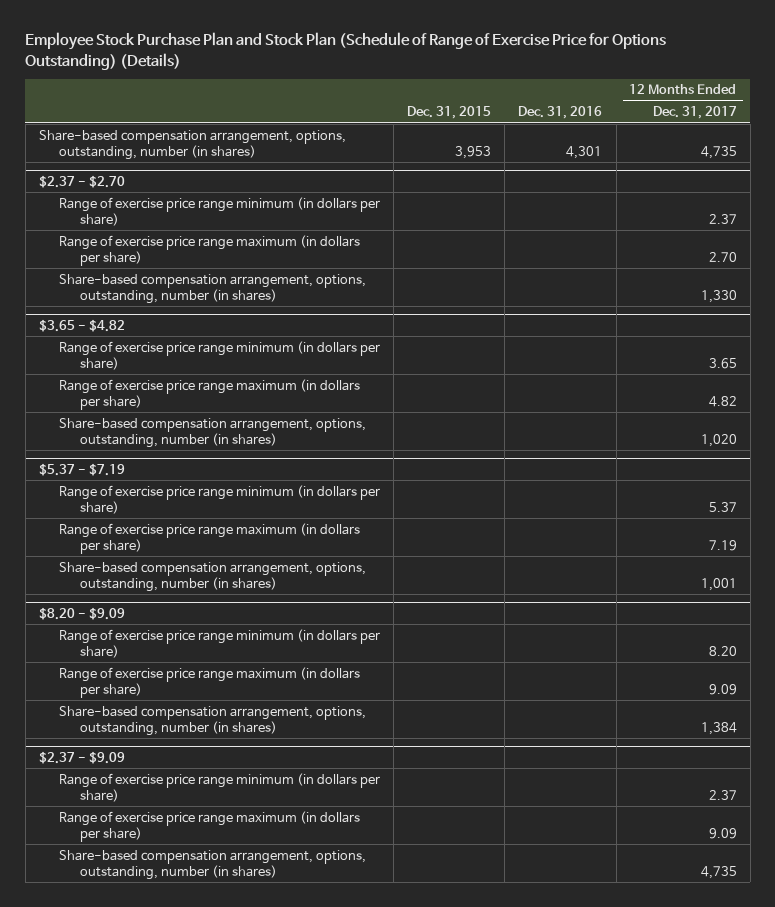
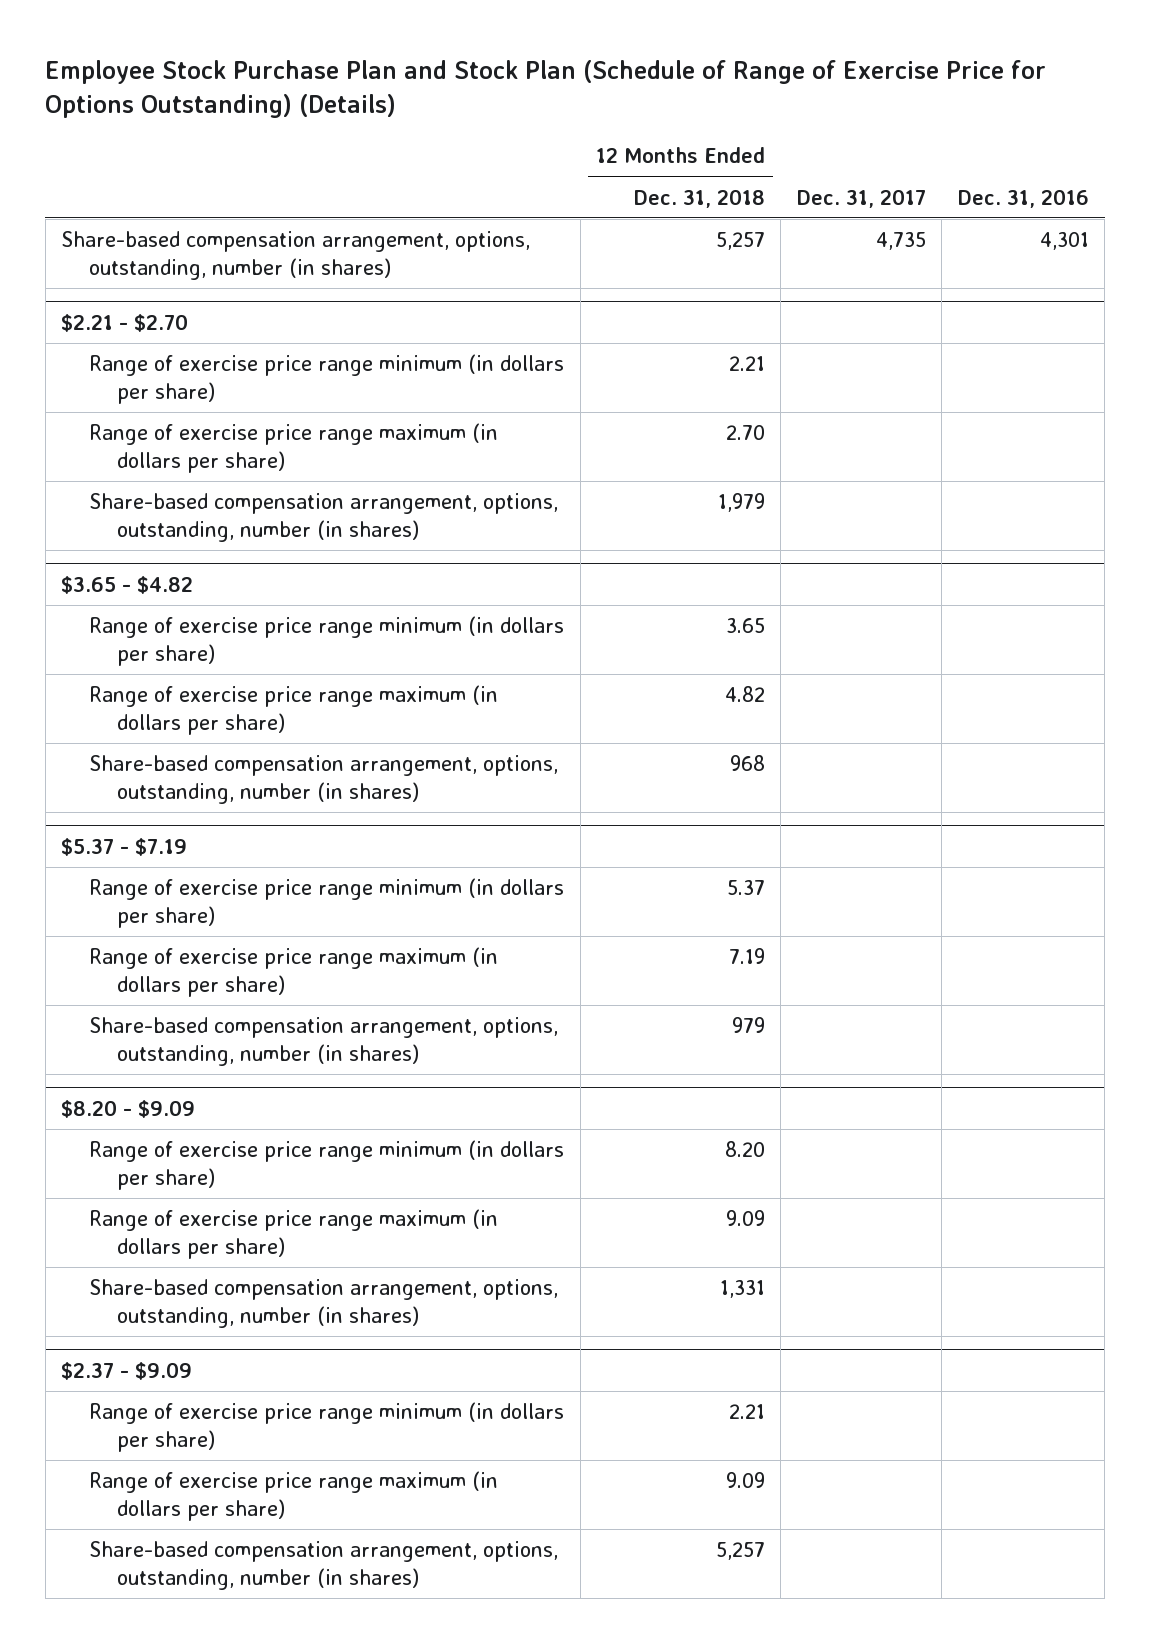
- | Dec. 31, 2015 | Dec. 31, 2016 | 12 Months Ended Dec. 31, 2017
+ | 12 Months Ended Dec. 31, 2018 | Dec. 31, 2017 | Dec. 31, 2016
- $2.37 - $2.70
+ $2.21 - $2.70

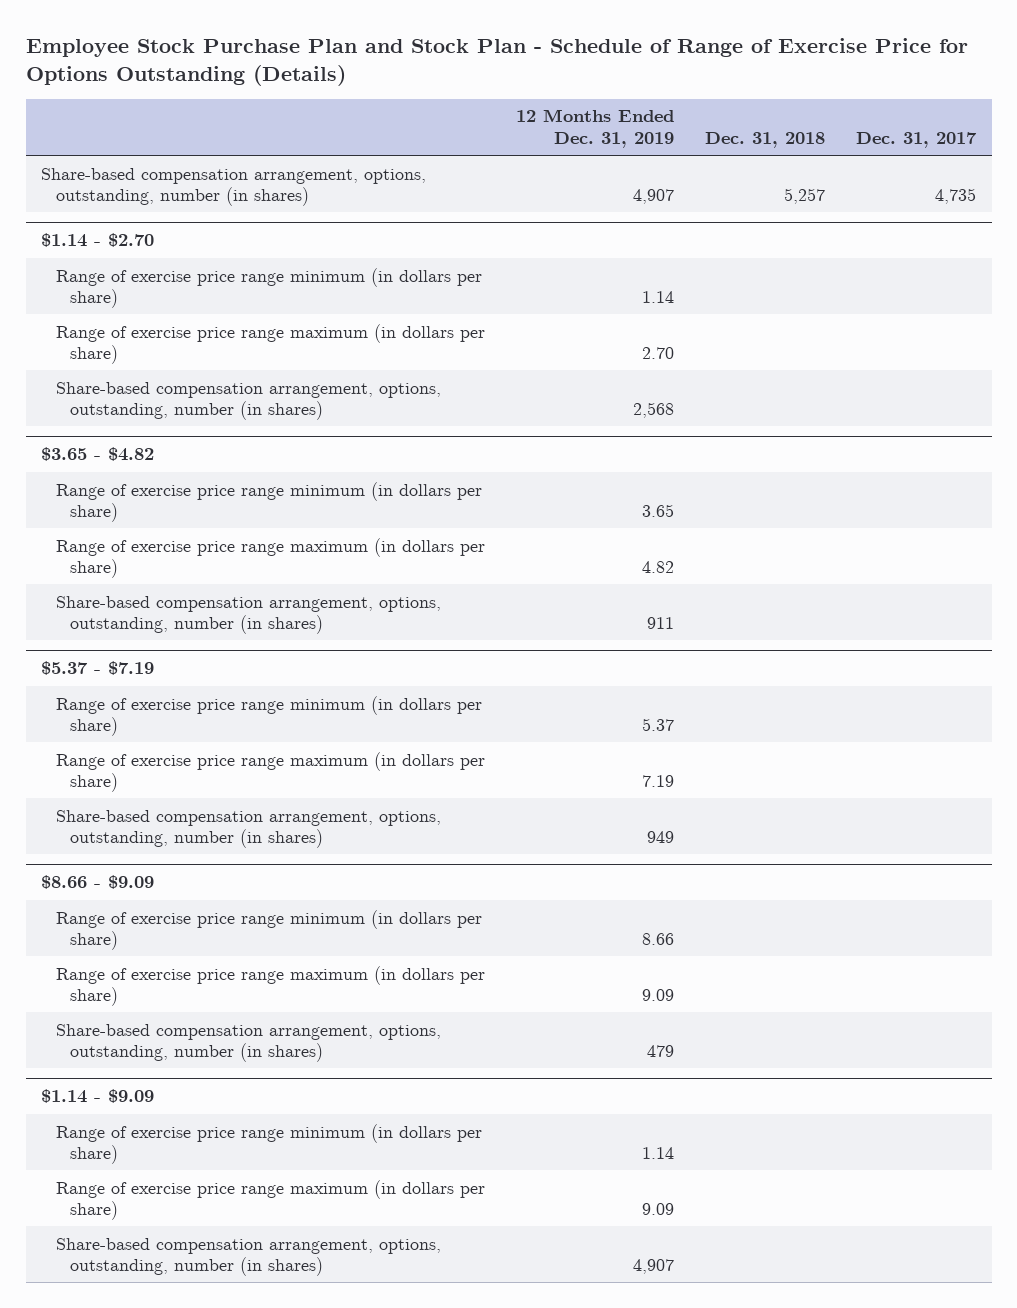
- Employee Stock Purchase Plan and Stock Plan (Schedule of Range of Exercise Price for Options Outstanding) (Details)
+ Employee Stock Purchase Plan and Stock Plan - Schedule of Range of Exercise Price for Options Outstanding (Details)
- | 12 Months Ended Dec. 31, 2018 | Dec. 31, 2017 | Dec. 31, 2016
+ | 12 Months Ended Dec. 31, 2019 | Dec. 31, 2018 | Dec. 31, 2017
- $2.21 - $2.70
+ $1.14 - $2.70
- $8.20 - $9.09
+ $8.66 - $9.09
- $2.37 - $9.09
+ $1.14 - $9.09

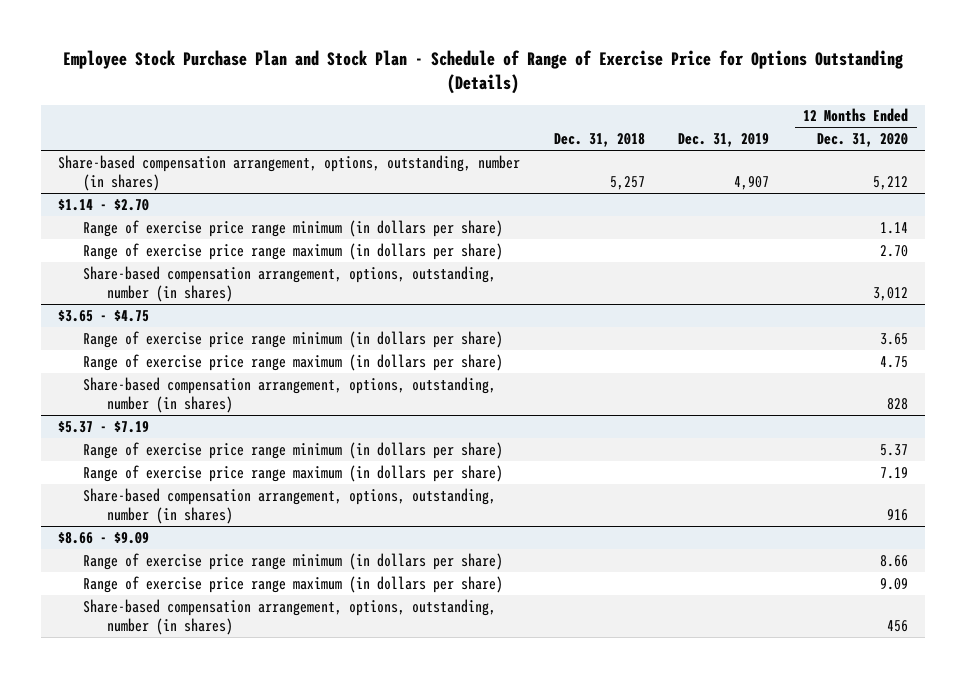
- | 12 Months Ended Dec. 31, 2019 | Dec. 31, 2018 | Dec. 31, 2017
+ | Dec. 31, 2018 | Dec. 31, 2019 | 12 Months Ended Dec. 31, 2020
- $3.65 - $4.82
+ $3.65 - $4.75
- $1.14 - $9.09
- Range of exercise price range minimum (in dollars per share) | 1.14 | |
- Range of exercise price range maximum (in dollars per share) | 9.09 | |
- Share-based compensation arrangement, options, outstanding, number (in shares) | 4,907 | |

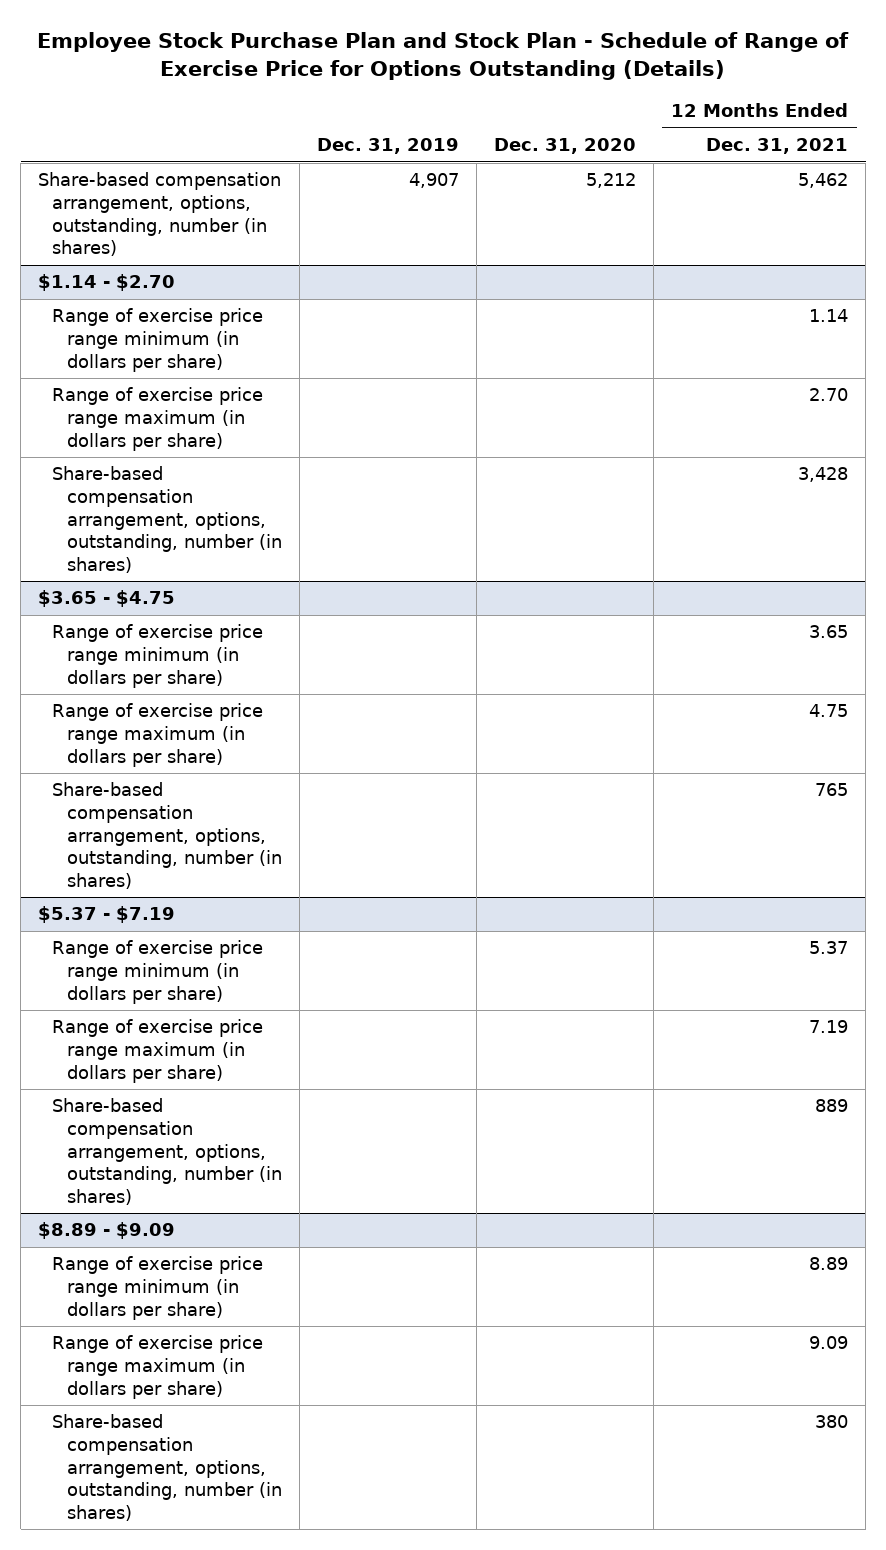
- | Dec. 31, 2018 | Dec. 31, 2019 | 12 Months Ended Dec. 31, 2020
+ | Dec. 31, 2019 | Dec. 31, 2020 | 12 Months Ended Dec. 31, 2021
- $8.66 - $9.09
+ $8.89 - $9.09

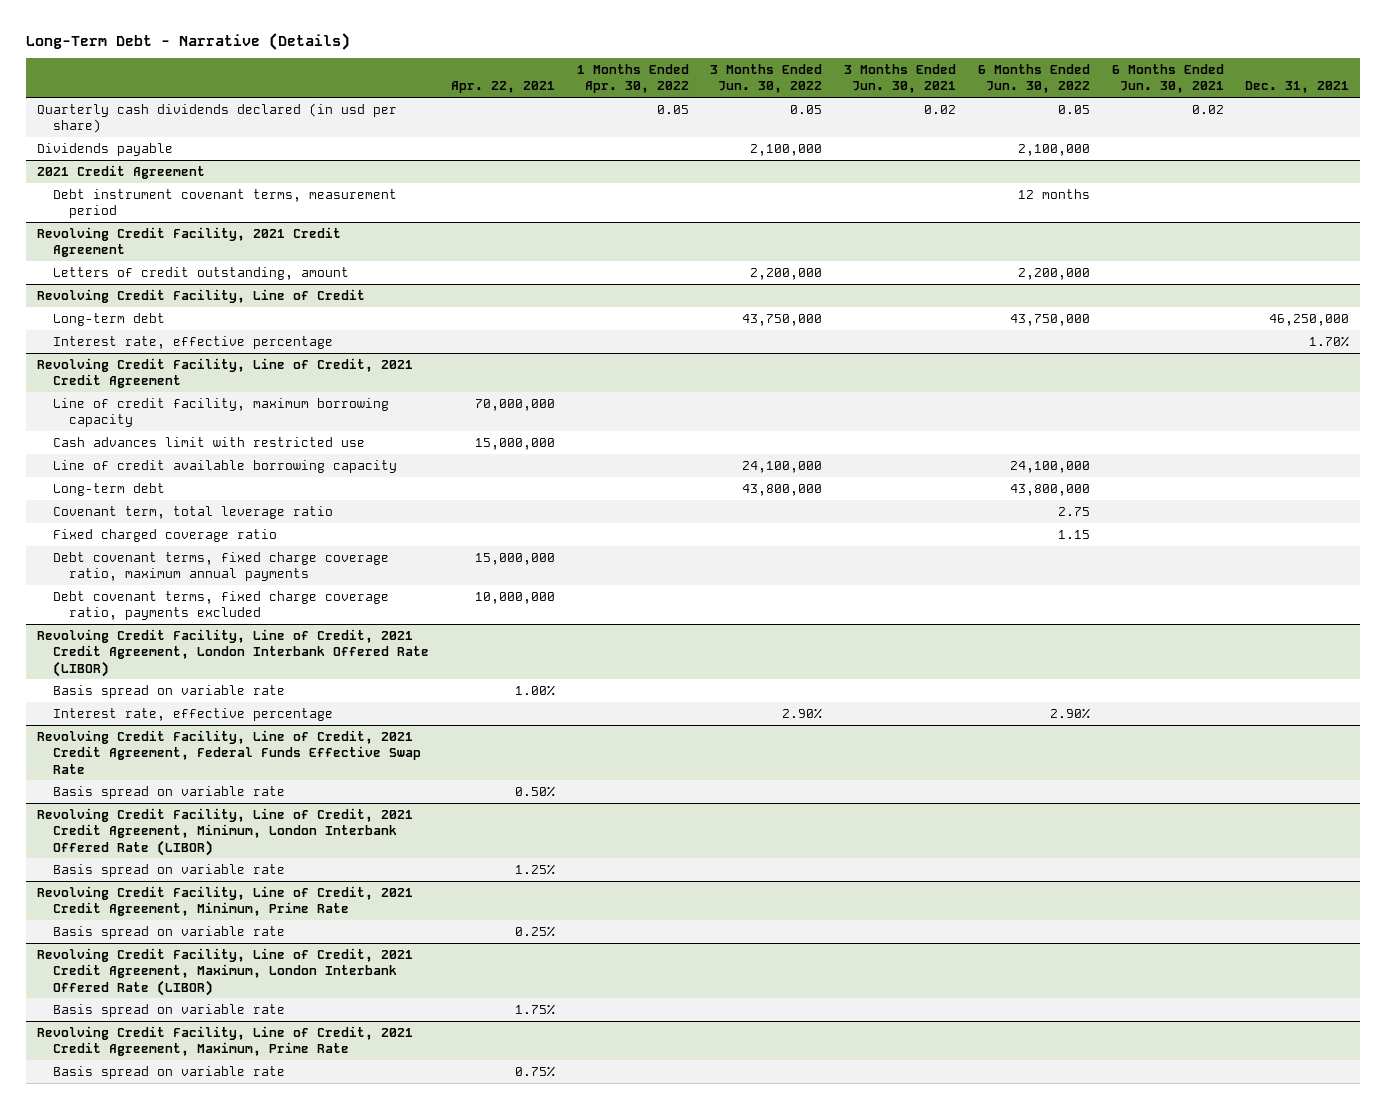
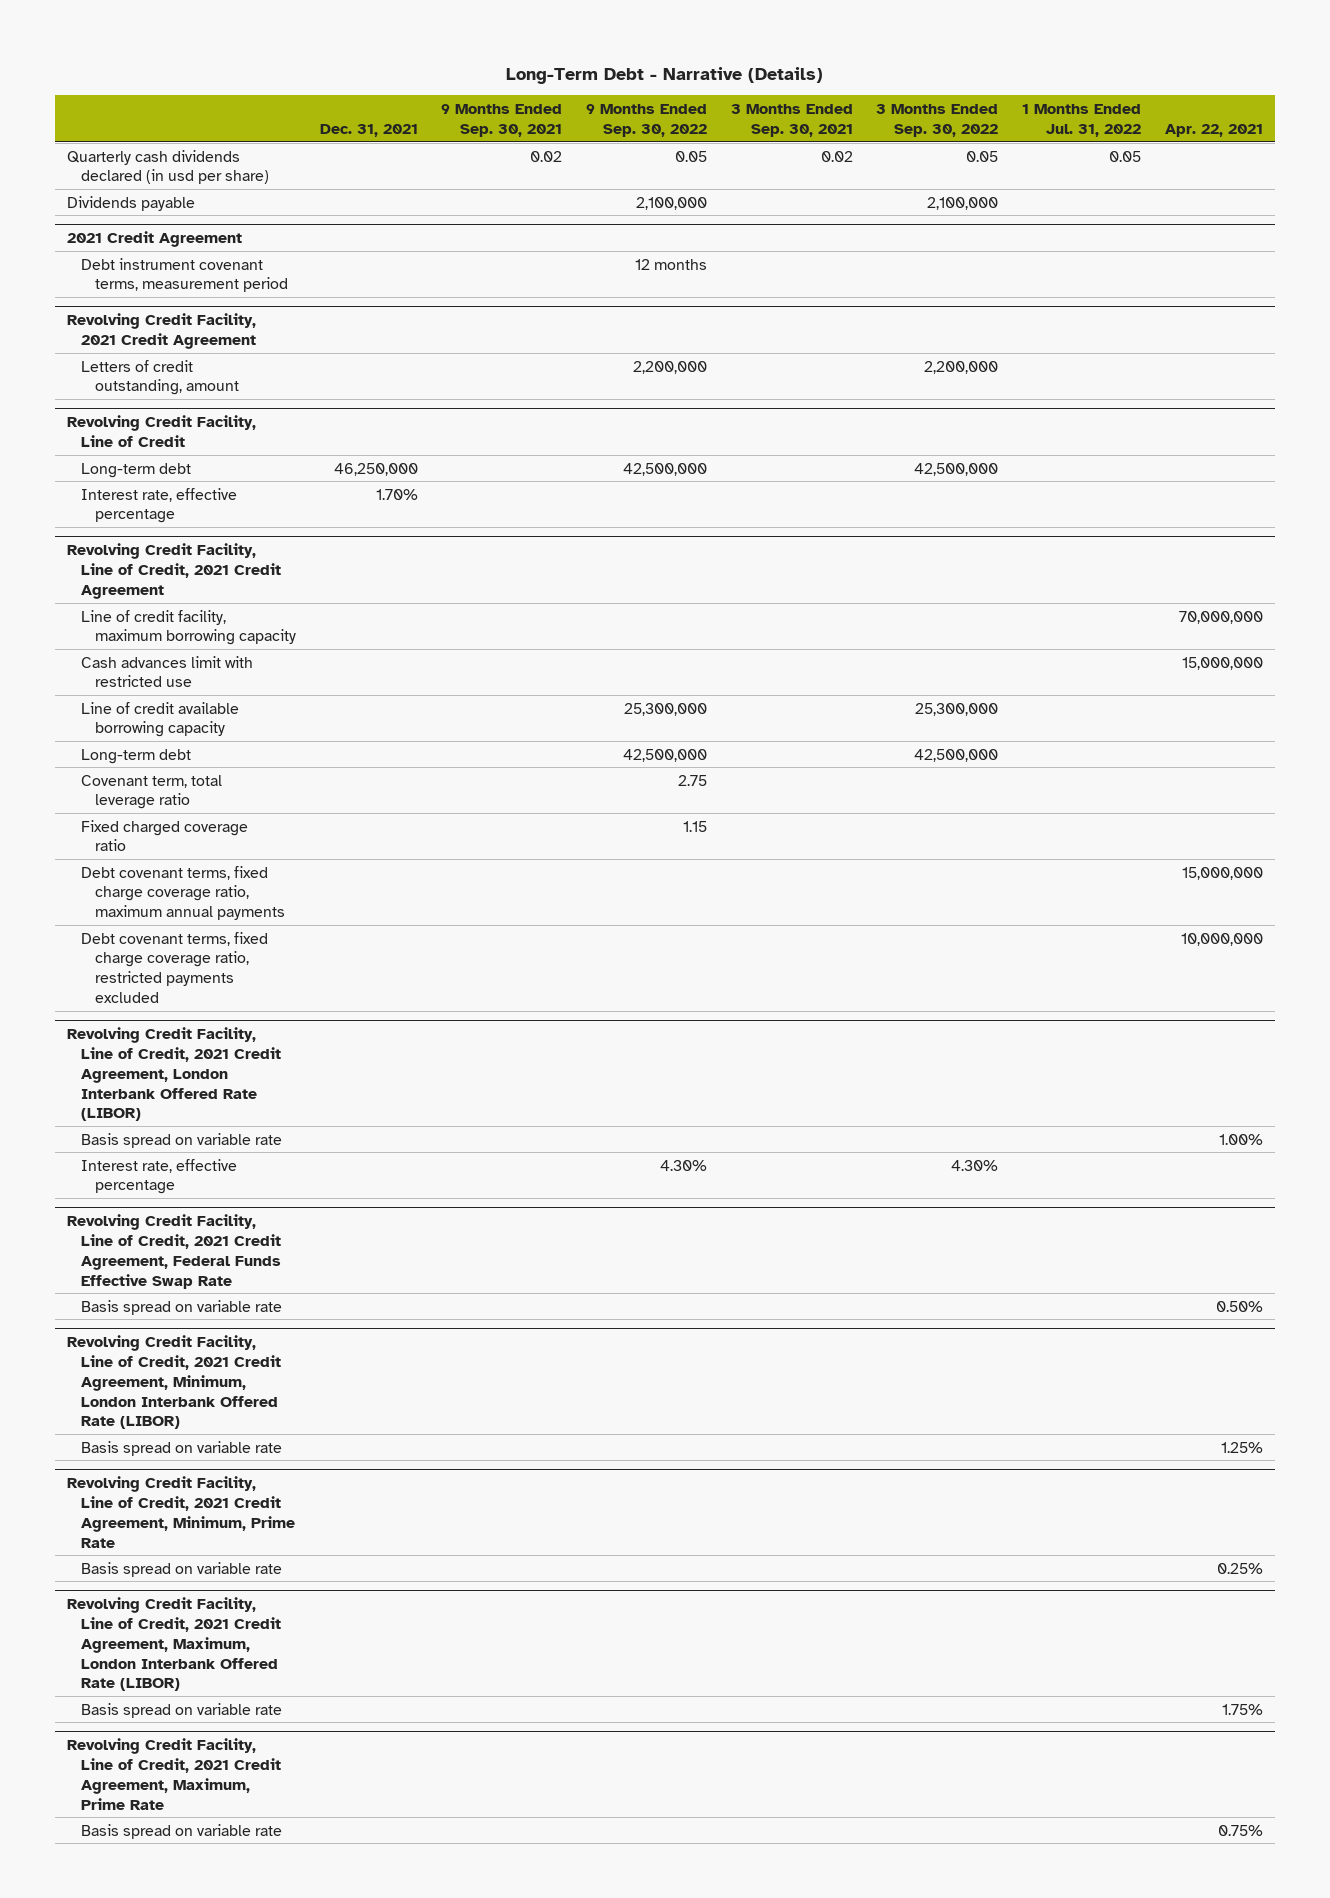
- | Apr. 22, 2021 | 1 Months Ended Apr. 30, 2022 | 3 Months Ended Jun. 30, 2022 | 3 Months Ended Jun. 30, 2021 | 6 Months Ended Jun. 30, 2022 | 6 Months Ended Jun. 30, 2021 | Dec. 31, 2021
+ | Dec. 31, 2021 | 9 Months Ended Sep. 30, 2021 | 9 Months Ended Sep. 30, 2022 | 3 Months Ended Sep. 30, 2021 | 3 Months Ended Sep. 30, 2022 | 1 Months Ended Jul. 31, 2022 | Apr. 22, 2021
@ Revolving Credit Facility, Line of Credit, 2021 Credit Agreement
- Debt covenant terms, fixed charge coverage ratio, payments excluded | 10,000,000 | | | | | |
+ Debt covenant terms, fixed charge coverage ratio, restricted payments excluded | | | | | | | 10,000,000

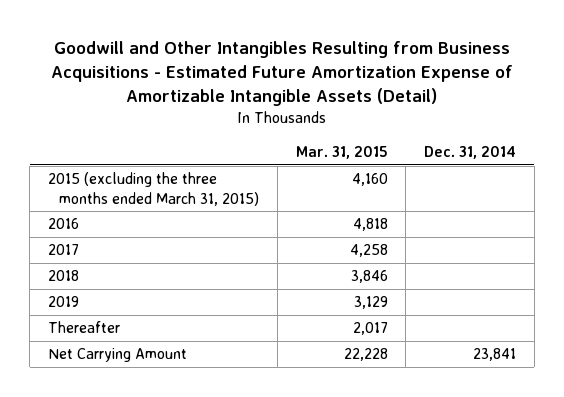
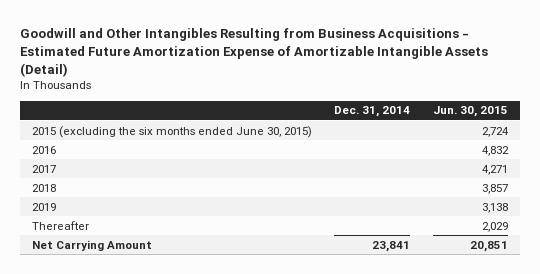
- | Mar. 31, 2015 | Dec. 31, 2014
+ | Dec. 31, 2014 | Jun. 30, 2015
- 2015 (excluding the three months ended March 31, 2015) | 4,160 |
+ 2015 (excluding the six months ended June 30, 2015) | | 2,724

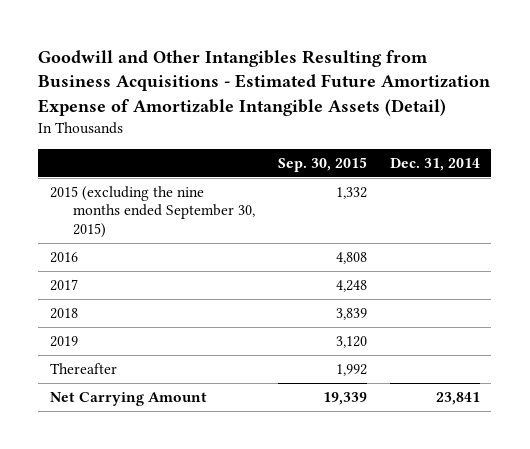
- | Dec. 31, 2014 | Jun. 30, 2015
+ | Sep. 30, 2015 | Dec. 31, 2014
- 2015 (excluding the six months ended June 30, 2015) | | 2,724
+ 2015 (excluding the nine months ended September 30, 2015) | 1,332 |

